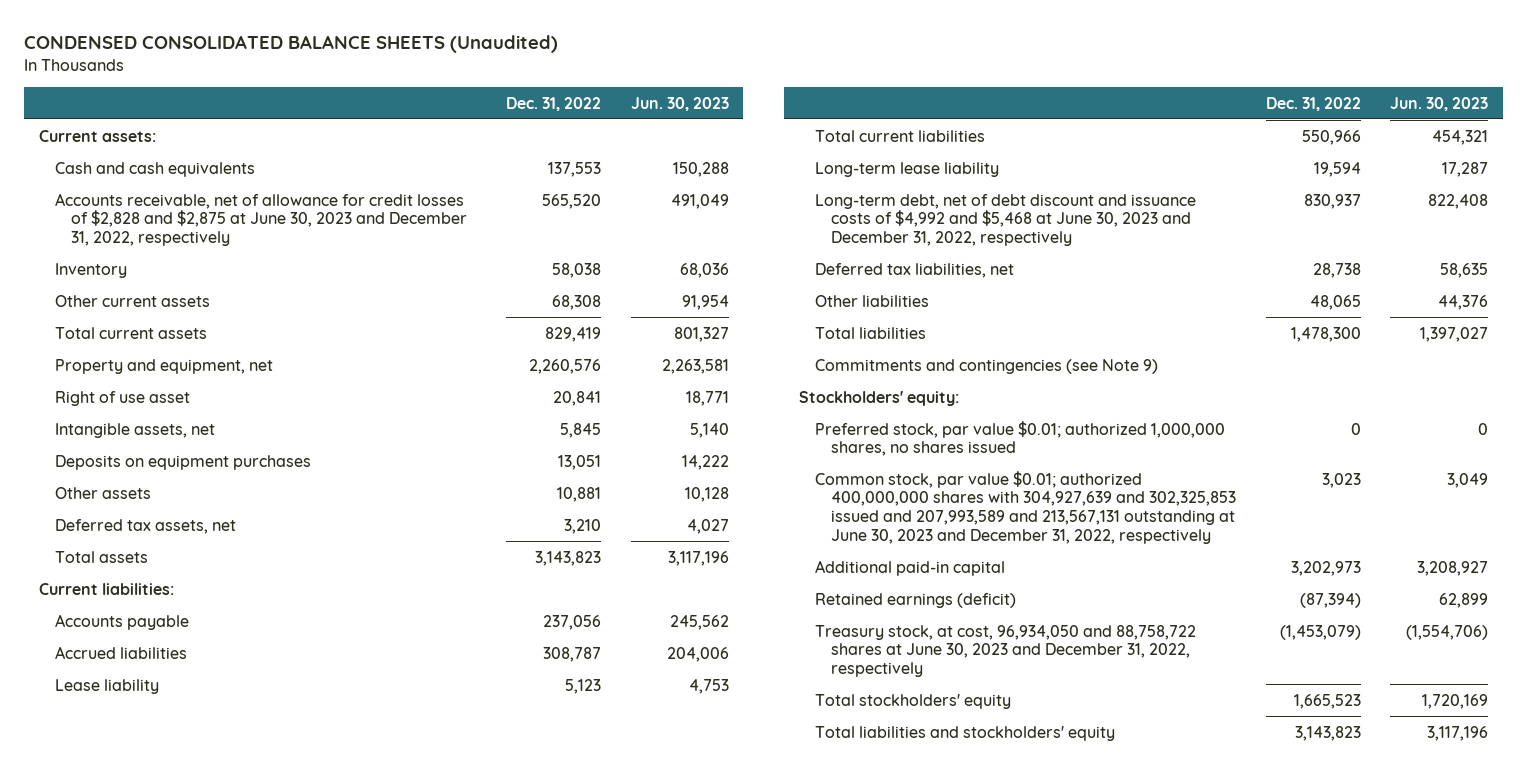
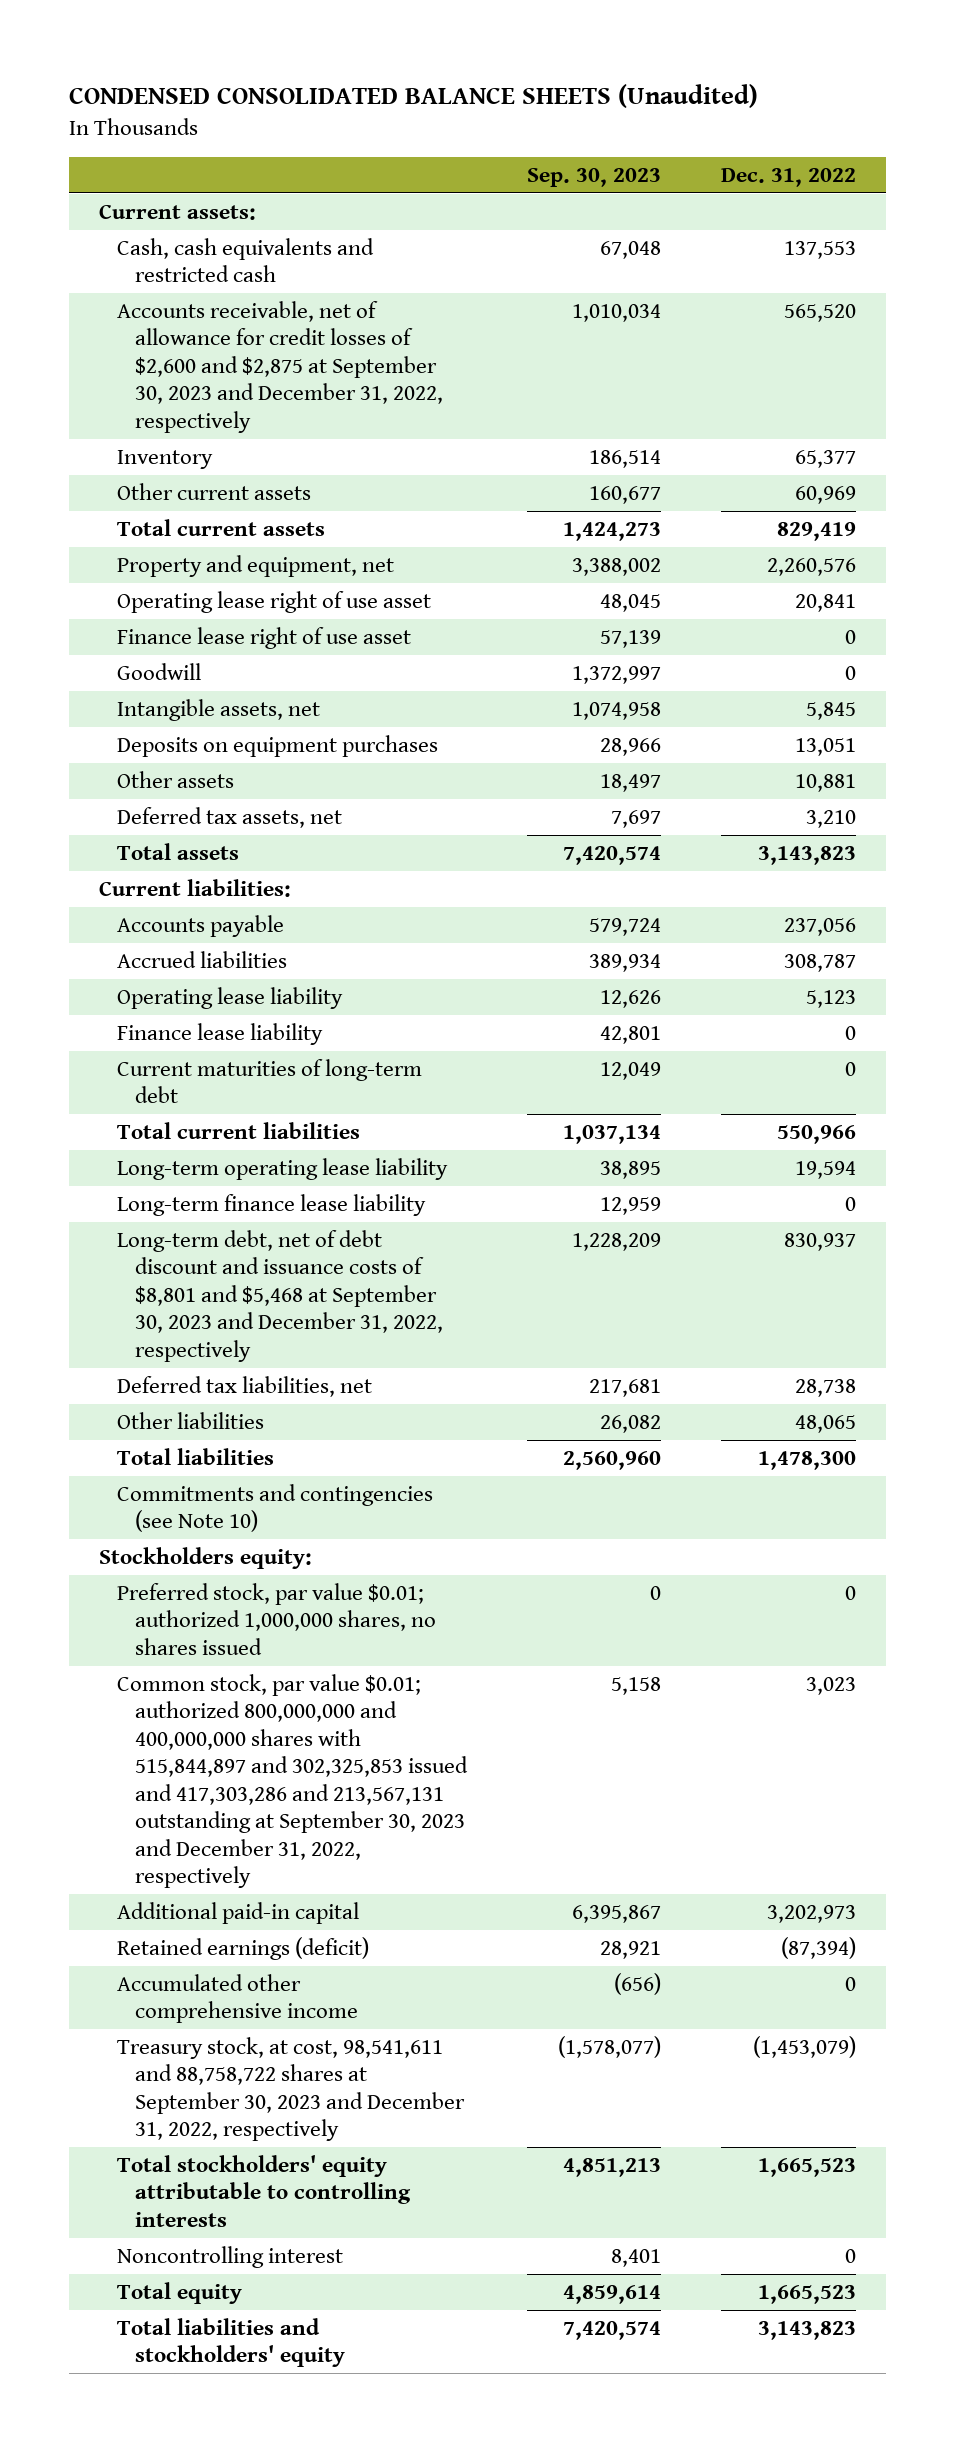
- | Dec. 31, 2022 | Jun. 30, 2023
+ | Sep. 30, 2023 | Dec. 31, 2022
- Cash and cash equivalents | 137,553 | 150,288
- Accounts receivable, net of allowance for credit losses of $2,828 and $2,875 at June 30, 2023 and December 31, 2022, respectively | 565,520 | 491,049
- Inventory | 58,038 | 68,036
- Other current assets | 68,308 | 91,954
+ Cash, cash equivalents and restricted cash | 67,048 | 137,553
+ Accounts receivable, net of allowance for credit losses of $2,600 and $2,875 at September 30, 2023 and December 31, 2022, respectively | 1,010,034 | 565,520
+ Inventory | 186,514 | 65,377
+ Other current assets | 160,677 | 60,969
- Right of use asset | 20,841 | 18,771
+ Operating lease right of use asset | 48,045 | 20,841
+ Finance lease right of use asset | 57,139 | 0
+ Goodwill | 1,372,997 | 0
- Lease liability | 5,123 | 4,753
+ Operating lease liability | 12,626 | 5,123
+ Finance lease liability | 42,801 | 0
+ Current maturities of long-term debt | 12,049 | 0
- Long-term lease liability | 19,594 | 17,287
- Long-term debt, net of debt discount and issuance costs of $4,992 and $5,468 at June 30, 2023 and December 31, 2022, respectively | 830,937 | 822,408
+ Long-term operating lease liability | 38,895 | 19,594
+ Long-term finance lease liability | 12,959 | 0
+ Long-term debt, net of debt discount and issuance costs of $8,801 and $5,468 at September 30, 2023 and December 31, 2022, respectively | 1,228,209 | 830,937
- Commitments and contingencies (see Note 9)
- Stockholders' equity:
+ Commitments and contingencies (see Note 10)
+ Stockholders equity:
- Common stock, par value $0.01; authorized 400,000,000 shares with 304,927,639 and 302,325,853 issued and 207,993,589 and 213,567,131 outstanding at June 30, 2023 and December 31, 2022, respectively | 3,023 | 3,049
+ Common stock, par value $0.01; authorized 800,000,000 and 400,000,000 shares with 515,844,897 and 302,325,853 issued and 417,303,286 and 213,567,131 outstanding at September 30, 2023 and December 31, 2022, respectively | 5,158 | 3,023
- Treasury stock, at cost, 96,934,050 and 88,758,722 shares at June 30, 2023 and December 31, 2022, respectively | (1,453,079) | (1,554,706)
- Total stockholders' equity | 1,665,523 | 1,720,169
+ Accumulated other comprehensive income | (656) | 0
+ Treasury stock, at cost, 98,541,611 and 88,758,722 shares at September 30, 2023 and December 31, 2022, respectively | (1,578,077) | (1,453,079)
+ Total stockholders' equity attributable to controlling interests | 4,851,213 | 1,665,523
+ Noncontrolling interest | 8,401 | 0
+ Total equity | 4,859,614 | 1,665,523

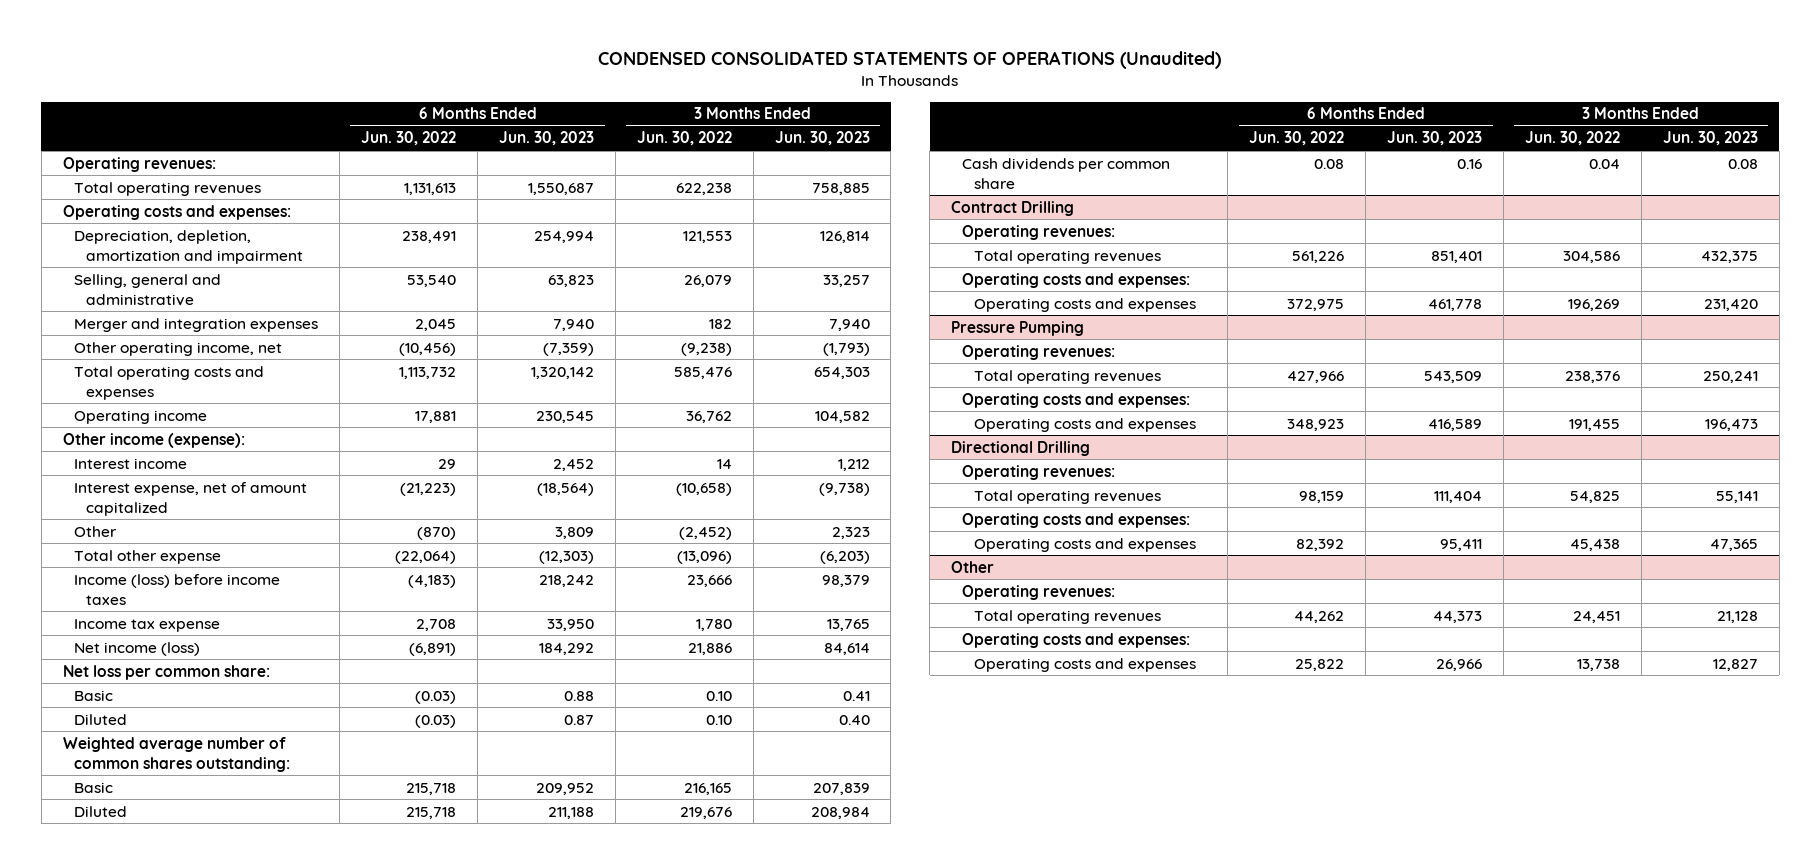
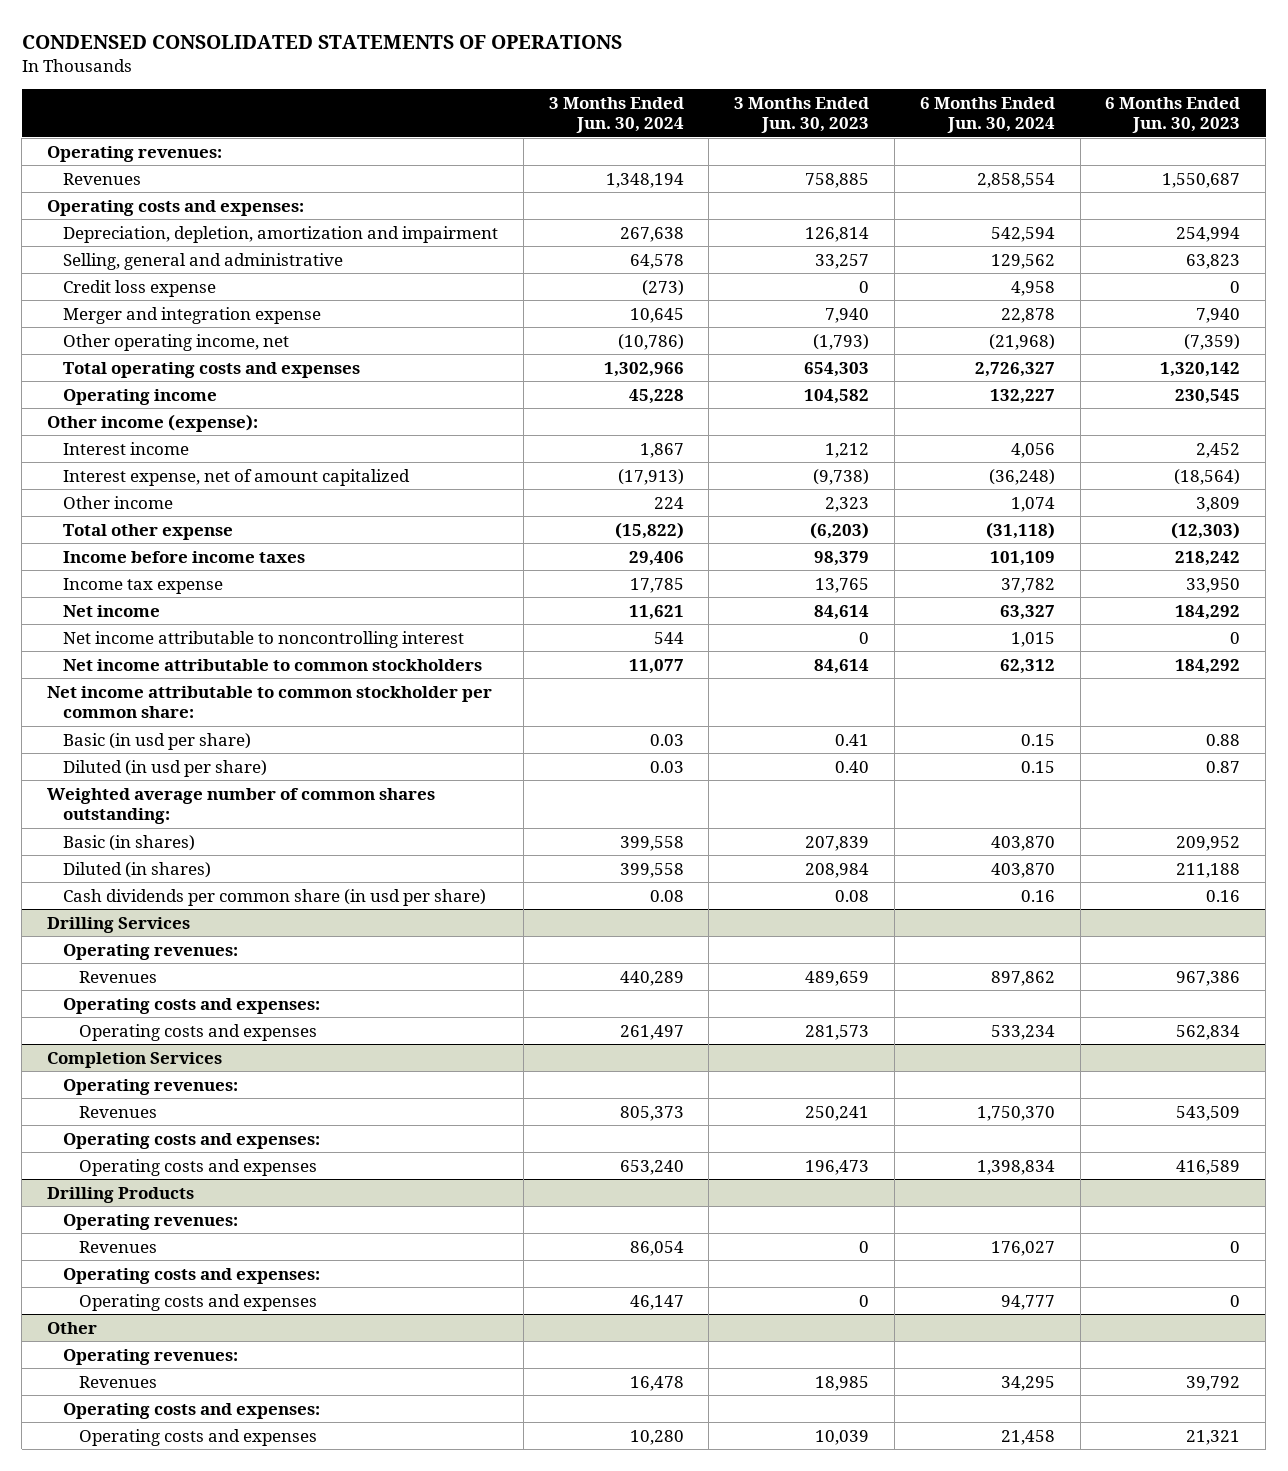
- CONDENSED CONSOLIDATED STATEMENTS OF OPERATIONS (Unaudited)
+ CONDENSED CONSOLIDATED STATEMENTS OF OPERATIONS
- | 6 Months Ended Jun. 30, 2022 | 6 Months Ended Jun. 30, 2023 | 3 Months Ended Jun. 30, 2022 | 3 Months Ended Jun. 30, 2023
+ | 3 Months Ended Jun. 30, 2024 | 3 Months Ended Jun. 30, 2023 | 6 Months Ended Jun. 30, 2024 | 6 Months Ended Jun. 30, 2023
- Total operating revenues | 1,131,613 | 1,550,687 | 622,238 | 758,885
+ Revenues | 1,348,194 | 758,885 | 2,858,554 | 1,550,687
- Merger and integration expenses | 2,045 | 7,940 | 182 | 7,940
+ Credit loss expense | (273) | 0 | 4,958 | 0
+ Merger and integration expense | 10,645 | 7,940 | 22,878 | 7,940
- Other | (870) | 3,809 | (2,452) | 2,323
+ Other income | 224 | 2,323 | 1,074 | 3,809
- Income (loss) before income taxes | (4,183) | 218,242 | 23,666 | 98,379
+ Income before income taxes | 29,406 | 98,379 | 101,109 | 218,242
- Net income (loss) | (6,891) | 184,292 | 21,886 | 84,614
- Net loss per common share:
- Basic | (0.03) | 0.88 | 0.10 | 0.41
- Diluted | (0.03) | 0.87 | 0.10 | 0.40
+ Net income | 11,621 | 84,614 | 63,327 | 184,292
+ Net income attributable to noncontrolling interest | 544 | 0 | 1,015 | 0
+ Net income attributable to common stockholders | 11,077 | 84,614 | 62,312 | 184,292
+ Net income attributable to common stockholder per common share:
+ Basic (in usd per share) | 0.03 | 0.41 | 0.15 | 0.88
+ Diluted (in usd per share) | 0.03 | 0.40 | 0.15 | 0.87
- Basic | 215,718 | 209,952 | 216,165 | 207,839
- Diluted | 215,718 | 211,188 | 219,676 | 208,984
- Cash dividends per common share | 0.08 | 0.16 | 0.04 | 0.08
- Contract Drilling
+ Basic (in shares) | 399,558 | 207,839 | 403,870 | 209,952
+ Diluted (in shares) | 399,558 | 208,984 | 403,870 | 211,188
+ Cash dividends per common share (in usd per share) | 0.08 | 0.08 | 0.16 | 0.16
+ Drilling Services
- Total operating revenues | 561,226 | 851,401 | 304,586 | 432,375
+ Revenues | 440,289 | 489,659 | 897,862 | 967,386
- Operating costs and expenses | 372,975 | 461,778 | 196,269 | 231,420
- Pressure Pumping
+ Operating costs and expenses | 261,497 | 281,573 | 533,234 | 562,834
+ Completion Services
- Total operating revenues | 427,966 | 543,509 | 238,376 | 250,241
+ Revenues | 805,373 | 250,241 | 1,750,370 | 543,509
- Directional Drilling
+ Drilling Products
- Total operating revenues | 98,159 | 111,404 | 54,825 | 55,141
+ Revenues | 86,054 | 0 | 176,027 | 0
- Operating costs and expenses | 82,392 | 95,411 | 45,438 | 47,365
+ Operating costs and expenses | 46,147 | 0 | 94,777 | 0
@ Other
- Total operating revenues | 44,262 | 44,373 | 24,451 | 21,128
+ Revenues | 16,478 | 18,985 | 34,295 | 39,792
- Operating costs and expenses | 25,822 | 26,966 | 13,738 | 12,827
+ Operating costs and expenses | 10,280 | 10,039 | 21,458 | 21,321

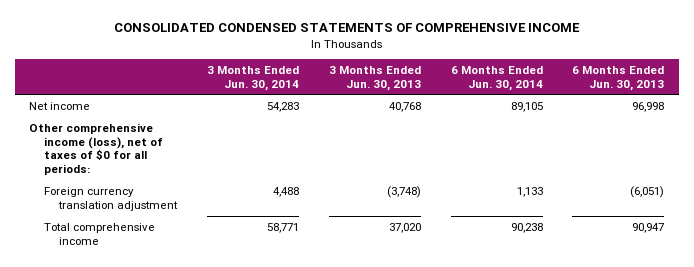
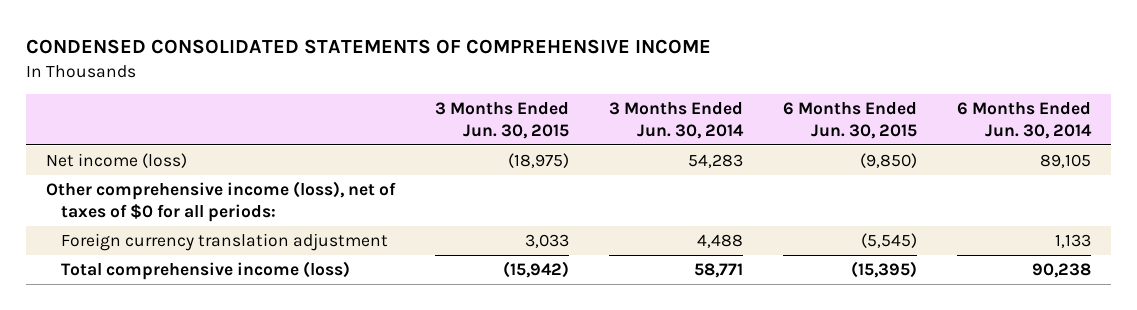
- CONSOLIDATED CONDENSED STATEMENTS OF COMPREHENSIVE INCOME
+ CONDENSED CONSOLIDATED STATEMENTS OF COMPREHENSIVE INCOME
- | 3 Months Ended Jun. 30, 2014 | 3 Months Ended Jun. 30, 2013 | 6 Months Ended Jun. 30, 2014 | 6 Months Ended Jun. 30, 2013
+ | 3 Months Ended Jun. 30, 2015 | 3 Months Ended Jun. 30, 2014 | 6 Months Ended Jun. 30, 2015 | 6 Months Ended Jun. 30, 2014
- Net income | 54,283 | 40,768 | 89,105 | 96,998
+ Net income (loss) | (18,975) | 54,283 | (9,850) | 89,105
- Total comprehensive income | 58,771 | 37,020 | 90,238 | 90,947
+ Total comprehensive income (loss) | (15,942) | 58,771 | (15,395) | 90,238

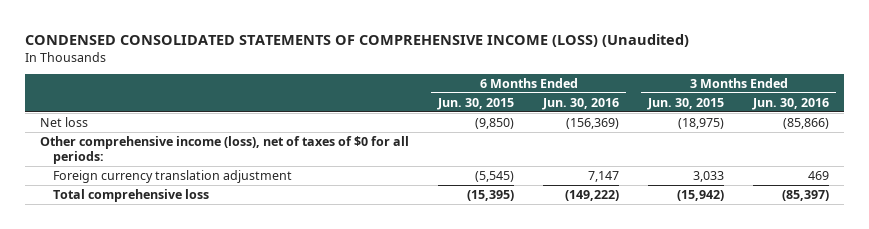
- CONDENSED CONSOLIDATED STATEMENTS OF COMPREHENSIVE INCOME
+ CONDENSED CONSOLIDATED STATEMENTS OF COMPREHENSIVE INCOME (LOSS) (Unaudited)
- | 3 Months Ended Jun. 30, 2015 | 3 Months Ended Jun. 30, 2014 | 6 Months Ended Jun. 30, 2015 | 6 Months Ended Jun. 30, 2014
+ | 6 Months Ended Jun. 30, 2015 | 6 Months Ended Jun. 30, 2016 | 3 Months Ended Jun. 30, 2015 | 3 Months Ended Jun. 30, 2016
- Net income (loss) | (18,975) | 54,283 | (9,850) | 89,105
+ Net loss | (9,850) | (156,369) | (18,975) | (85,866)
- Total comprehensive income (loss) | (15,942) | 58,771 | (15,395) | 90,238
+ Total comprehensive loss | (15,395) | (149,222) | (15,942) | (85,397)

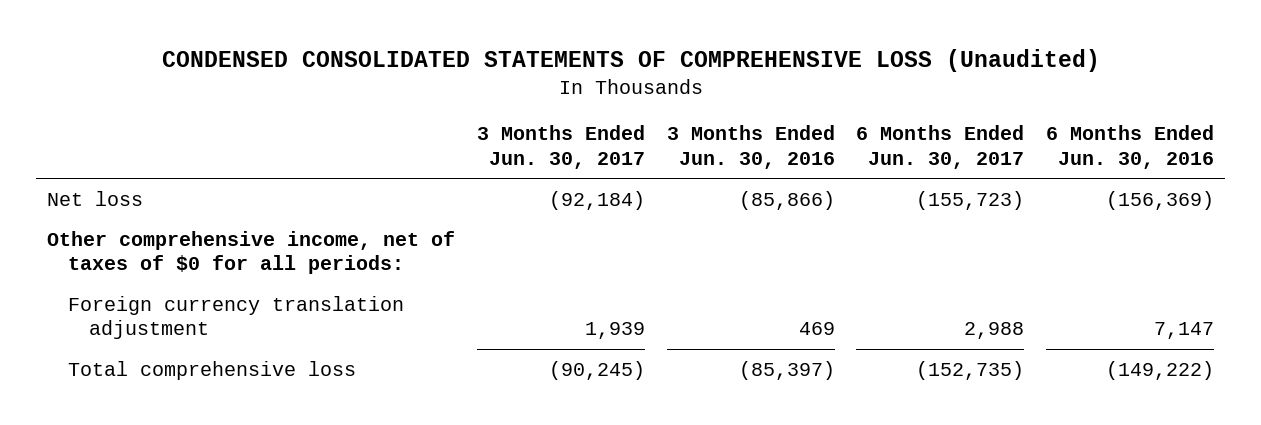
- CONDENSED CONSOLIDATED STATEMENTS OF COMPREHENSIVE INCOME (LOSS) (Unaudited)
+ CONDENSED CONSOLIDATED STATEMENTS OF COMPREHENSIVE LOSS (Unaudited)
- | 6 Months Ended Jun. 30, 2015 | 6 Months Ended Jun. 30, 2016 | 3 Months Ended Jun. 30, 2015 | 3 Months Ended Jun. 30, 2016
+ | 3 Months Ended Jun. 30, 2017 | 3 Months Ended Jun. 30, 2016 | 6 Months Ended Jun. 30, 2017 | 6 Months Ended Jun. 30, 2016
- Other comprehensive income (loss), net of taxes of $0 for all periods:
+ Other comprehensive income, net of taxes of $0 for all periods:

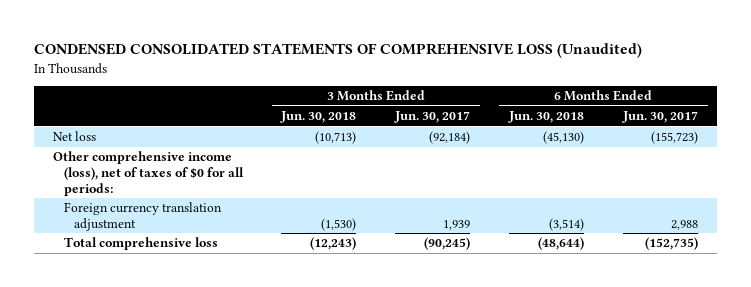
- | 3 Months Ended Jun. 30, 2017 | 3 Months Ended Jun. 30, 2016 | 6 Months Ended Jun. 30, 2017 | 6 Months Ended Jun. 30, 2016
+ | 3 Months Ended Jun. 30, 2018 | 3 Months Ended Jun. 30, 2017 | 6 Months Ended Jun. 30, 2018 | 6 Months Ended Jun. 30, 2017
- Other comprehensive income, net of taxes of $0 for all periods:
+ Other comprehensive income (loss), net of taxes of $0 for all periods:

